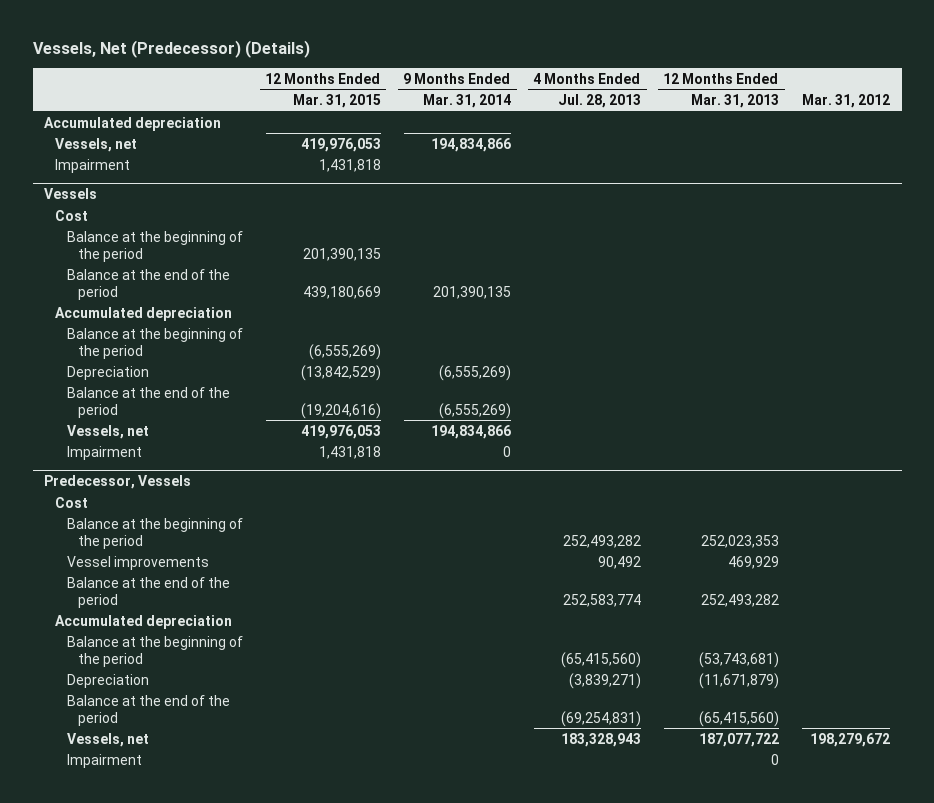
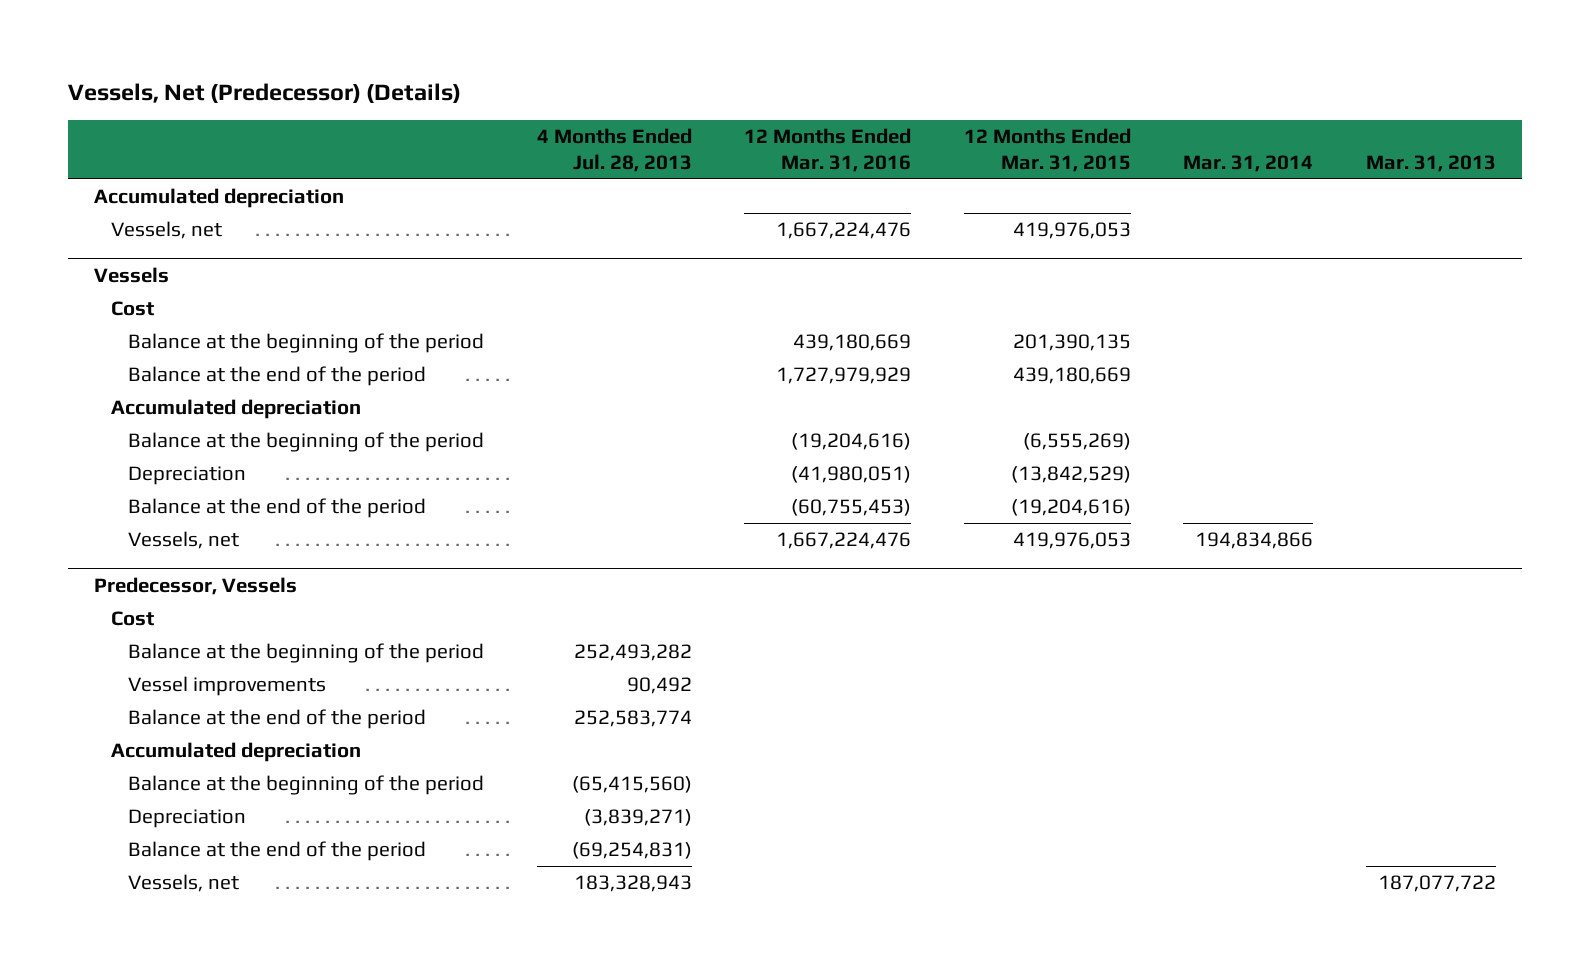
- | 12 Months Ended Mar. 31, 2015 | 9 Months Ended Mar. 31, 2014 | 4 Months Ended Jul. 28, 2013 | 12 Months Ended Mar. 31, 2013 | Mar. 31, 2012
+ | 4 Months Ended Jul. 28, 2013 | 12 Months Ended Mar. 31, 2016 | 12 Months Ended Mar. 31, 2015 | Mar. 31, 2014 | Mar. 31, 2013
- Impairment | 1,431,818 | | | |
@ Vessels
- Impairment | 1,431,818 | 0 | | |
@ Predecessor, Vessels
- Impairment | | | | 0 |

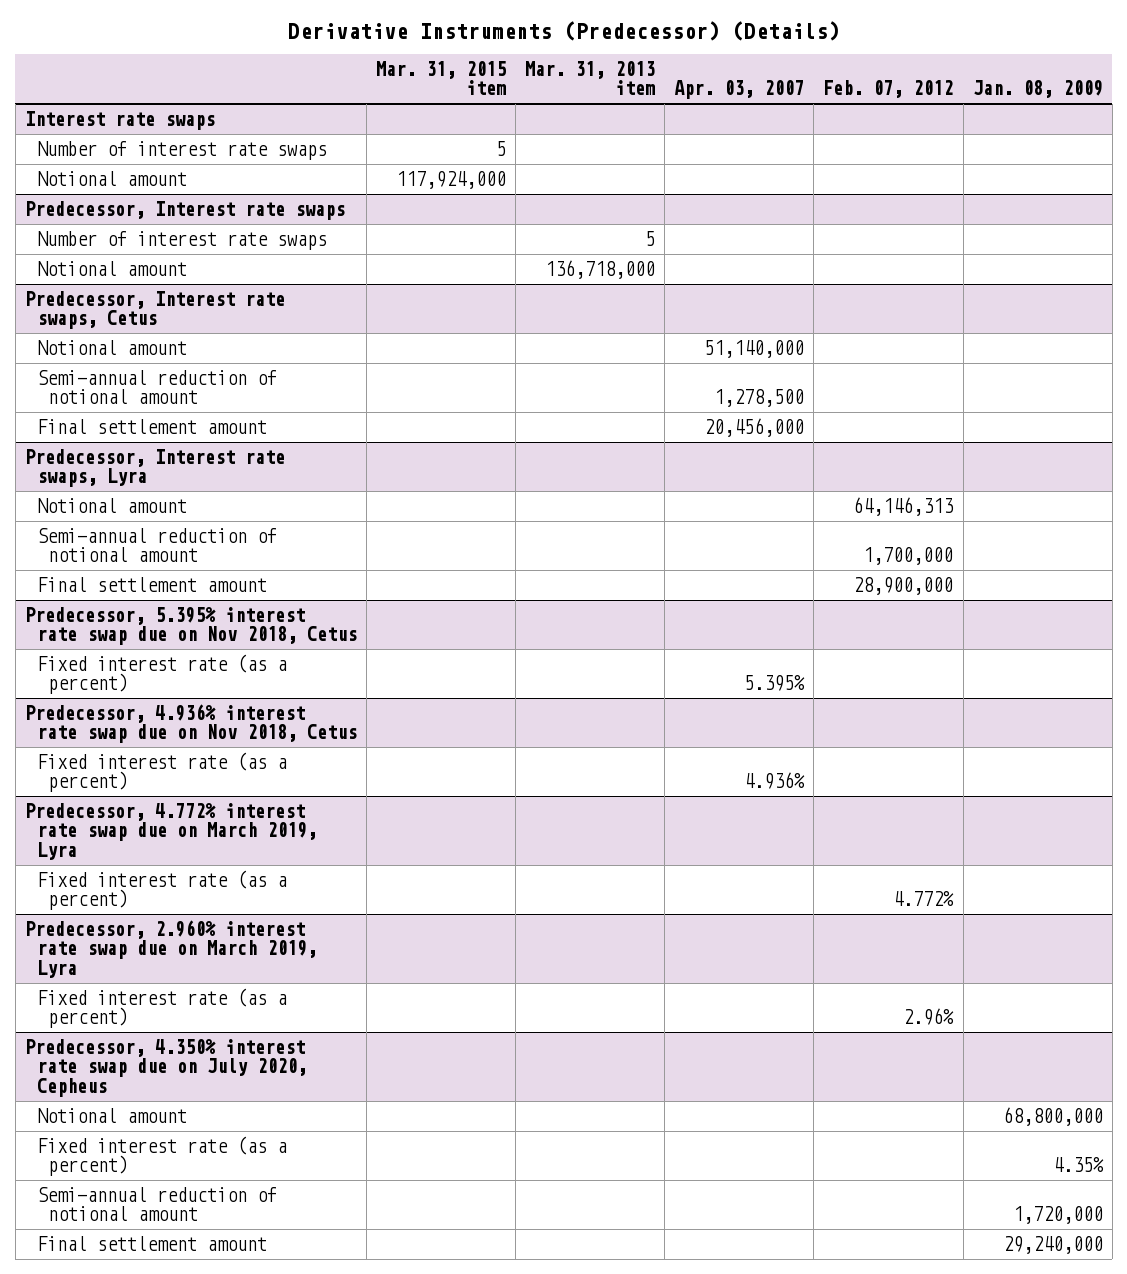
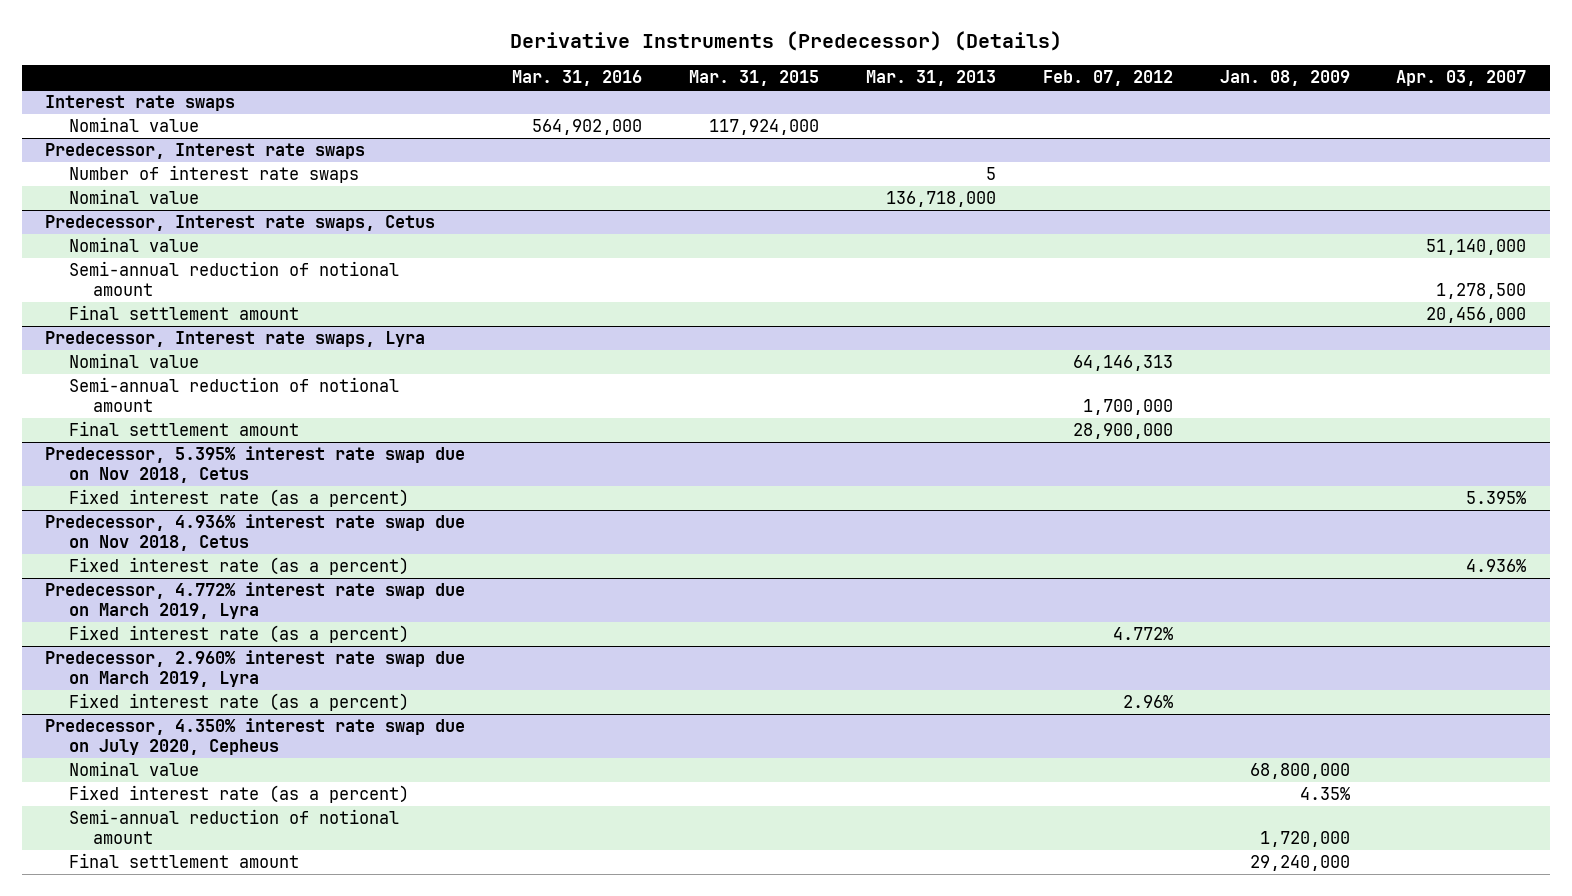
- | Mar. 31, 2015 item | Mar. 31, 2013 item | Apr. 03, 2007 | Feb. 07, 2012 | Jan. 08, 2009
+ | Mar. 31, 2016 | Mar. 31, 2015 | Mar. 31, 2013 | Feb. 07, 2012 | Jan. 08, 2009 | Apr. 03, 2007
@ Interest rate swaps
- Number of interest rate swaps | 5 | | | |
- Notional amount | 117,924,000 | | | |
+ Nominal value | 564,902,000 | 117,924,000 | | | |
@ Predecessor, Interest rate swaps
- Notional amount | | 136,718,000 | | |
+ Nominal value | | | 136,718,000 | | |
@ Predecessor, Interest rate swaps, Cetus
- Notional amount | | | 51,140,000 | |
+ Nominal value | | | | | | 51,140,000
@ Predecessor, Interest rate swaps, Lyra
- Notional amount | | | | 64,146,313 |
+ Nominal value | | | | 64,146,313 | |
@ Predecessor, 4.350% interest rate swap due on July 2020, Cepheus
- Notional amount | | | | | 68,800,000
+ Nominal value | | | | | 68,800,000 |

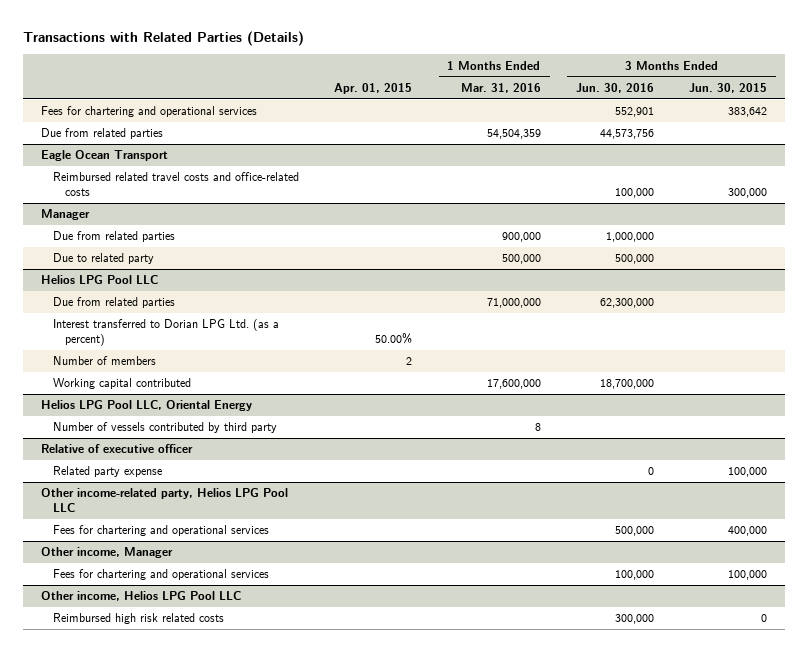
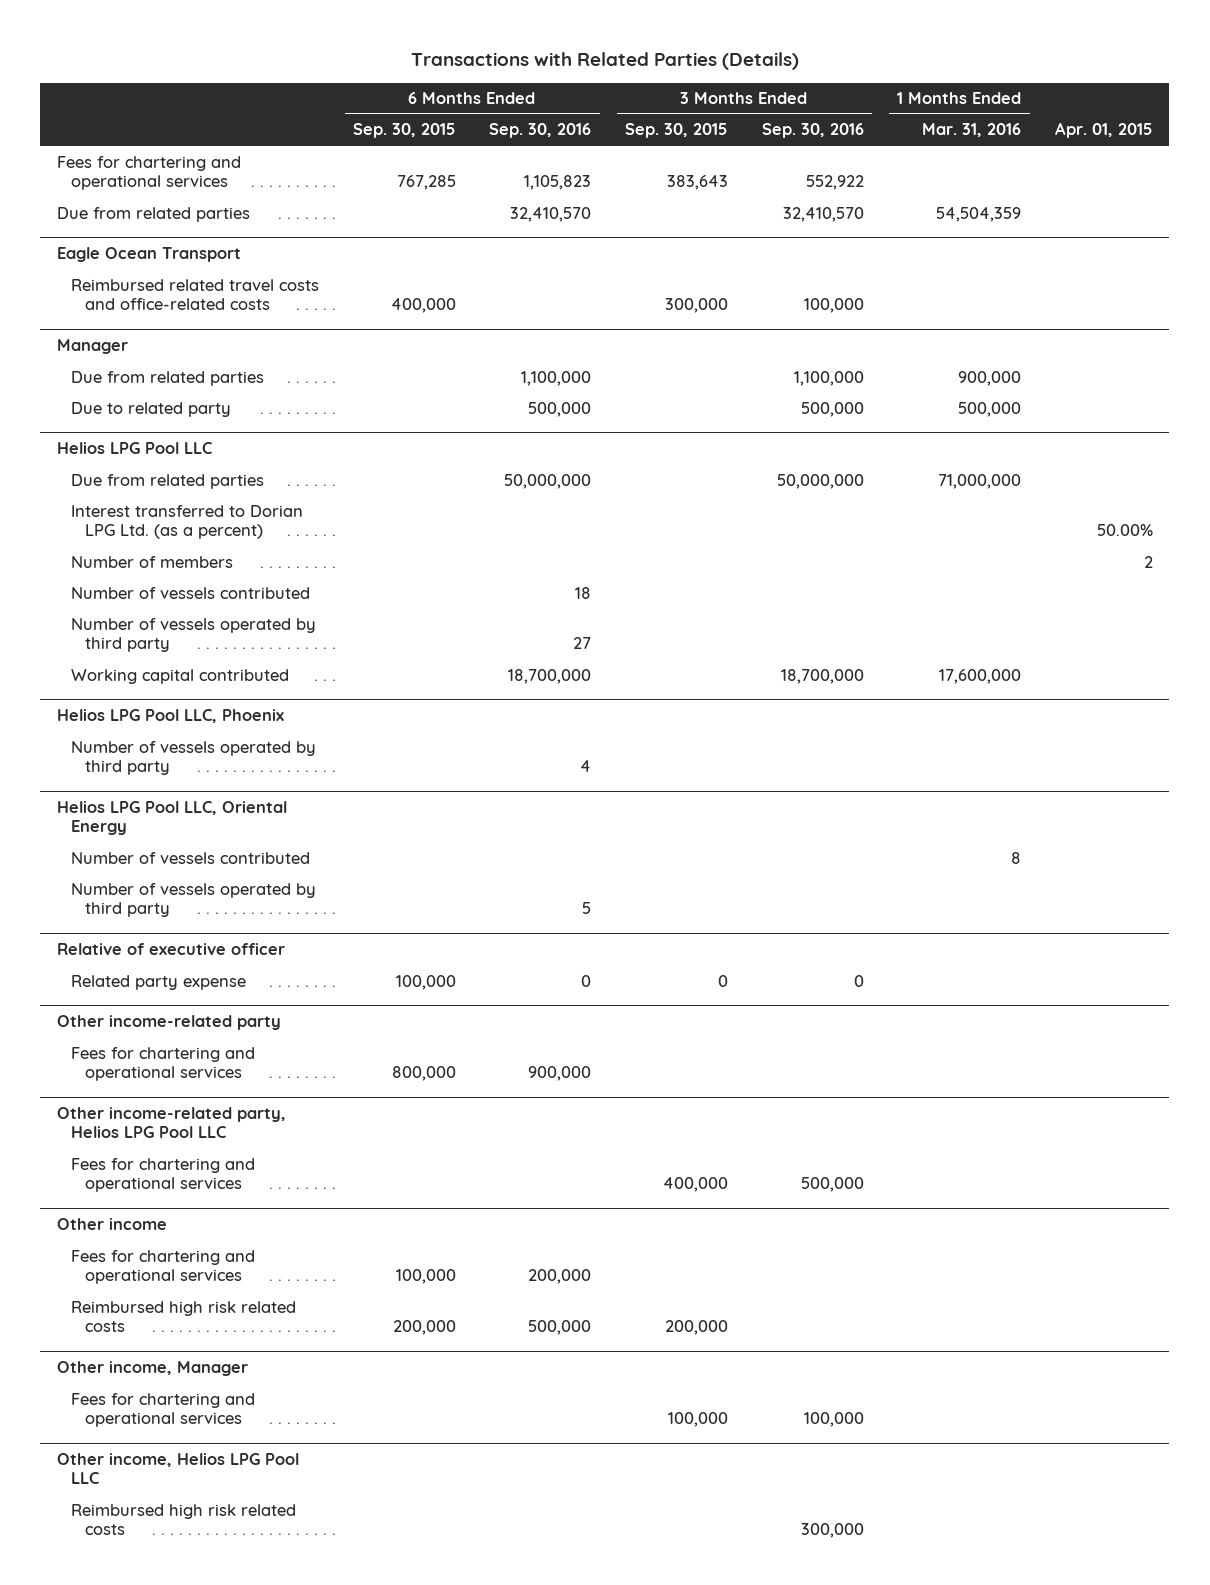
- | Apr. 01, 2015 | 1 Months Ended Mar. 31, 2016 | 3 Months Ended Jun. 30, 2016 | 3 Months Ended Jun. 30, 2015
+ | 6 Months Ended Sep. 30, 2015 | 6 Months Ended Sep. 30, 2016 | 3 Months Ended Sep. 30, 2015 | 3 Months Ended Sep. 30, 2016 | 1 Months Ended Mar. 31, 2016 | Apr. 01, 2015
@ Helios LPG Pool LLC
+ Number of vessels contributed | | 18 | | | |
+ Number of vessels operated by third party | | 27 | | | |
+ Helios LPG Pool LLC, Phoenix
+ Number of vessels operated by third party | | 4 | | | |
@ Helios LPG Pool LLC, Oriental Energy
- Number of vessels contributed by third party | | 8 | |
+ Number of vessels contributed | | | | | 8 |
+ Number of vessels operated by third party | | 5 | | | |
+ Other income-related party
+ Fees for chartering and operational services | 800,000 | 900,000 | | | |
+ Other income
+ Fees for chartering and operational services | 100,000 | 200,000 | | | |
+ Reimbursed high risk related costs | 200,000 | 500,000 | 200,000 | | |

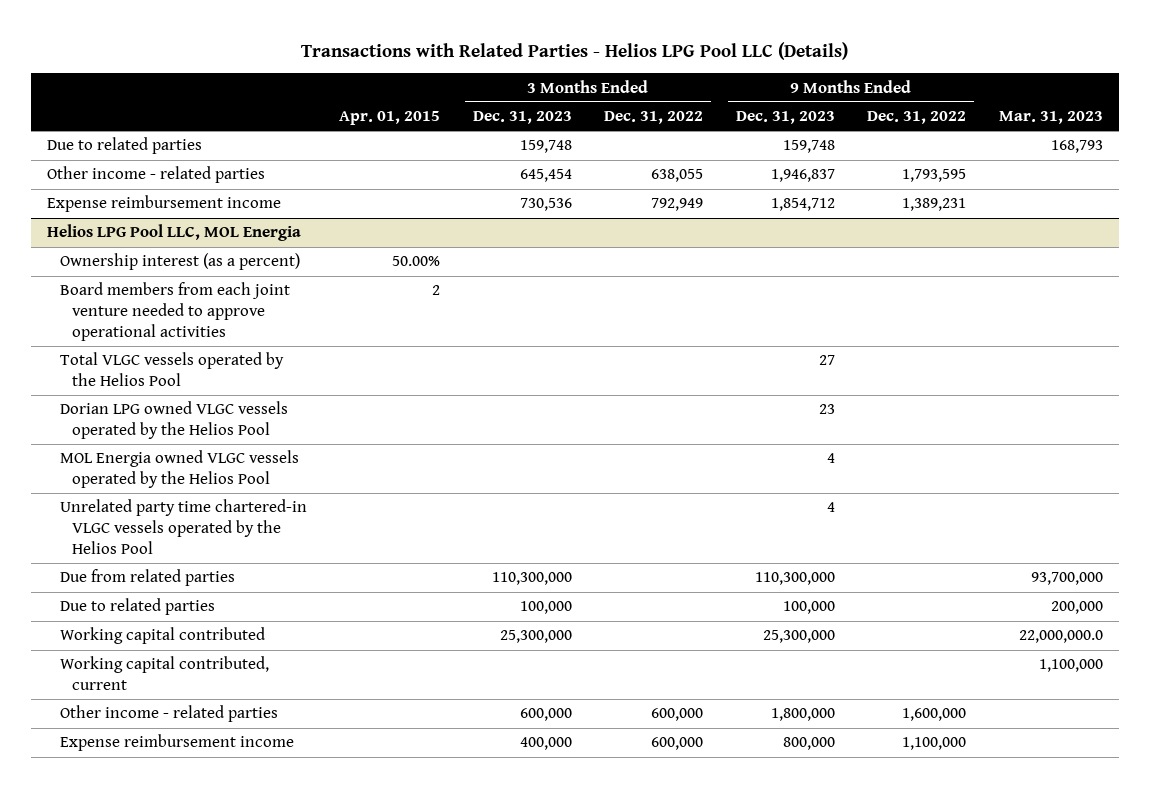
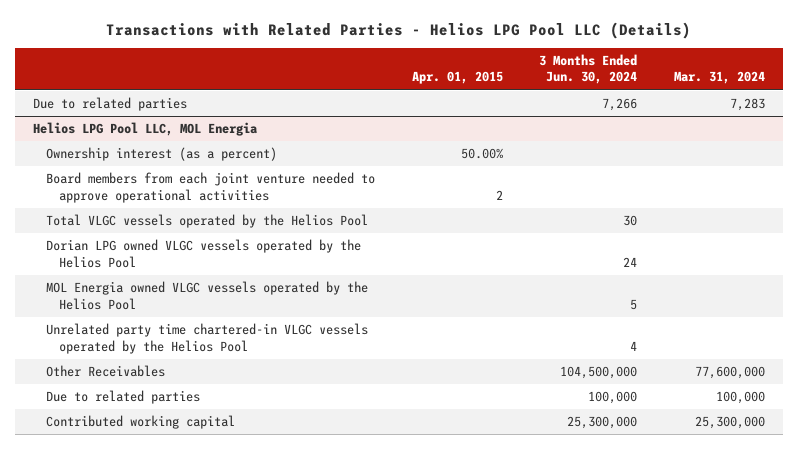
- | Apr. 01, 2015 | 3 Months Ended Dec. 31, 2023 | 3 Months Ended Dec. 31, 2022 | 9 Months Ended Dec. 31, 2023 | 9 Months Ended Dec. 31, 2022 | Mar. 31, 2023
+ | Apr. 01, 2015 | 3 Months Ended Jun. 30, 2024 | Mar. 31, 2024
- Other income - related parties | | 645,454 | 638,055 | 1,946,837 | 1,793,595 |
- Expense reimbursement income | | 730,536 | 792,949 | 1,854,712 | 1,389,231 |
@ Helios LPG Pool LLC, MOL Energia
- Due from related parties | | 110,300,000 | | 110,300,000 | | 93,700,000
+ Other Receivables | | 104,500,000 | 77,600,000
- Working capital contributed | | 25,300,000 | | 25,300,000 | | 22,000,000.0
- Working capital contributed, current | | | | | | 1,100,000
- Other income - related parties | | 600,000 | 600,000 | 1,800,000 | 1,600,000 |
- Expense reimbursement income | | 400,000 | 600,000 | 800,000 | 1,100,000 |
+ Contributed working capital | | 25,300,000 | 25,300,000

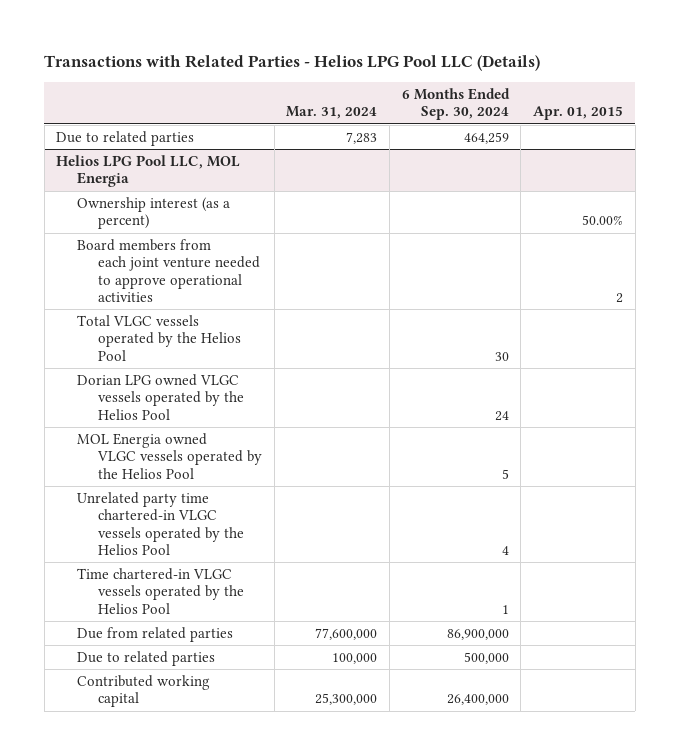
- | Apr. 01, 2015 | 3 Months Ended Jun. 30, 2024 | Mar. 31, 2024
+ | Mar. 31, 2024 | 6 Months Ended Sep. 30, 2024 | Apr. 01, 2015
@ Helios LPG Pool LLC, MOL Energia
- Other Receivables | | 104,500,000 | 77,600,000
+ Time chartered-in VLGC vessels operated by the Helios Pool | | 1 |
+ Due from related parties | 77,600,000 | 86,900,000 |

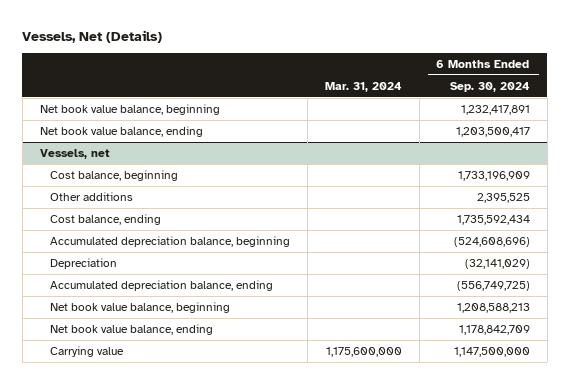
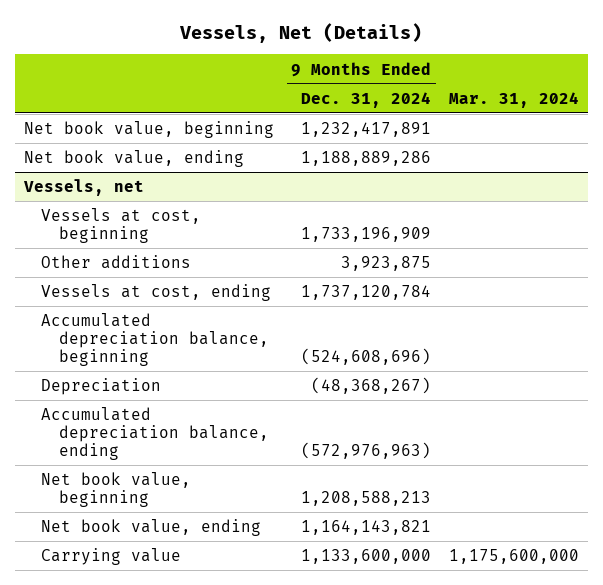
- | Mar. 31, 2024 | 6 Months Ended Sep. 30, 2024
+ | 9 Months Ended Dec. 31, 2024 | Mar. 31, 2024
- Net book value balance, beginning | | 1,232,417,891
- Net book value balance, ending | | 1,203,500,417
+ Net book value, beginning | 1,232,417,891 |
+ Net book value, ending | 1,188,889,286 |
@ Vessels, net
- Cost balance, beginning | | 1,733,196,909
+ Vessels at cost, beginning | 1,733,196,909 |
- Cost balance, ending | | 1,735,592,434
+ Vessels at cost, ending | 1,737,120,784 |
- Net book value balance, beginning | | 1,208,588,213
- Net book value balance, ending | | 1,178,842,709
+ Net book value, beginning | 1,208,588,213 |
+ Net book value, ending | 1,164,143,821 |

